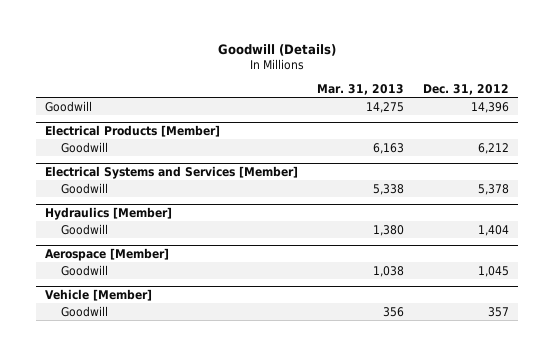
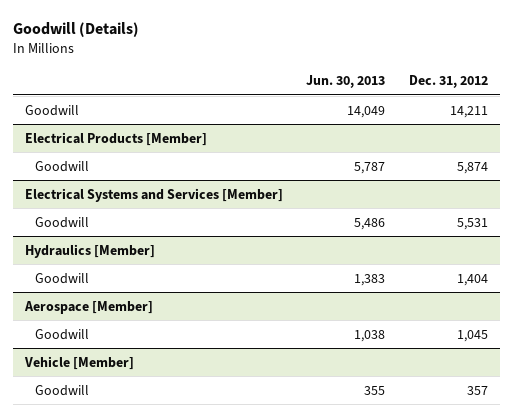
- | Mar. 31, 2013 | Dec. 31, 2012
+ | Jun. 30, 2013 | Dec. 31, 2012
- Goodwill | 14,275 | 14,396
+ Goodwill | 14,049 | 14,211
@ Electrical Products [Member]
- Goodwill | 6,163 | 6,212
+ Goodwill | 5,787 | 5,874
@ Electrical Systems and Services [Member]
- Goodwill | 5,338 | 5,378
+ Goodwill | 5,486 | 5,531

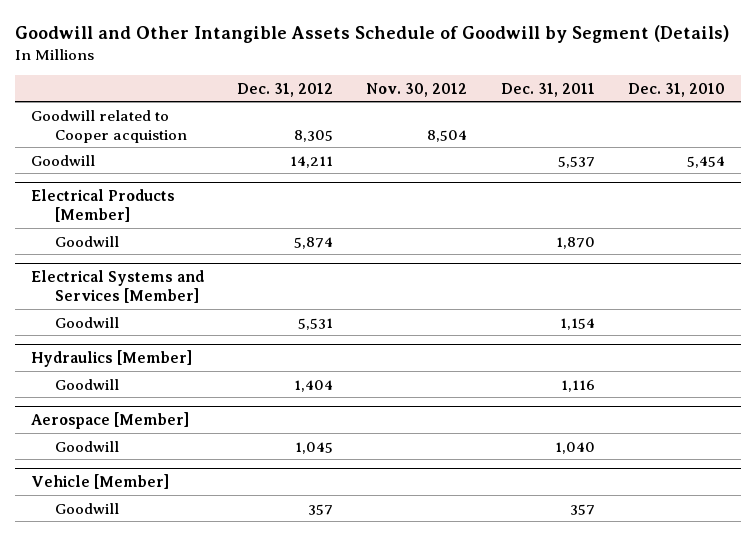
- Goodwill (Details)
+ Goodwill and Other Intangible Assets Schedule of Goodwill by Segment (Details)
- | Jun. 30, 2013 | Dec. 31, 2012
+ | Dec. 31, 2012 | Nov. 30, 2012 | Dec. 31, 2011 | Dec. 31, 2010
+ Goodwill related to Cooper acquistion | 8,305 | 8,504 | |

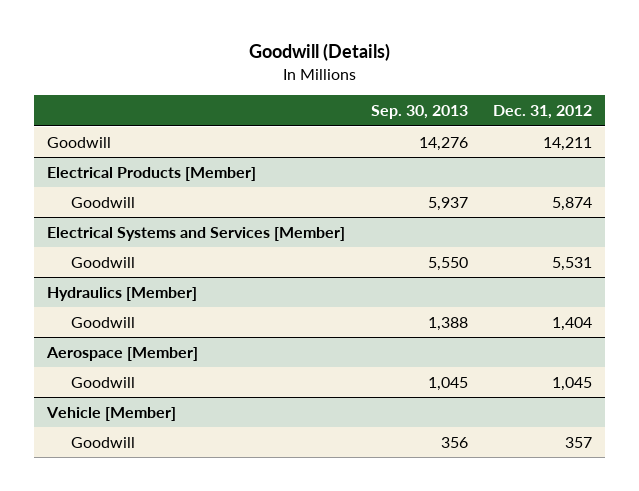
- Goodwill and Other Intangible Assets Schedule of Goodwill by Segment (Details)
+ Goodwill (Details)
- | Dec. 31, 2012 | Nov. 30, 2012 | Dec. 31, 2011 | Dec. 31, 2010
+ | Sep. 30, 2013 | Dec. 31, 2012
- Goodwill related to Cooper acquistion | 8,305 | 8,504 | |

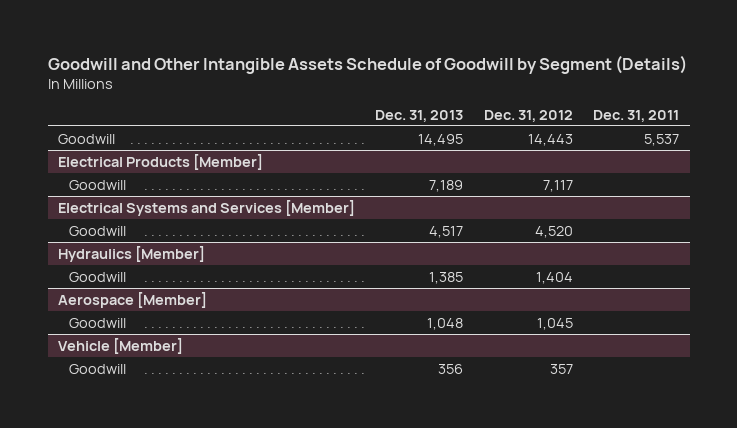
- Goodwill (Details)
+ Goodwill and Other Intangible Assets Schedule of Goodwill by Segment (Details)
- | Sep. 30, 2013 | Dec. 31, 2012
+ | Dec. 31, 2013 | Dec. 31, 2012 | Dec. 31, 2011
- Goodwill | 14,276 | 14,211
+ Goodwill | 14,495 | 14,443 | 5,537
@ Electrical Products [Member]
- Goodwill | 5,937 | 5,874
+ Goodwill | 7,189 | 7,117 |
@ Electrical Systems and Services [Member]
- Goodwill | 5,550 | 5,531
+ Goodwill | 4,517 | 4,520 |

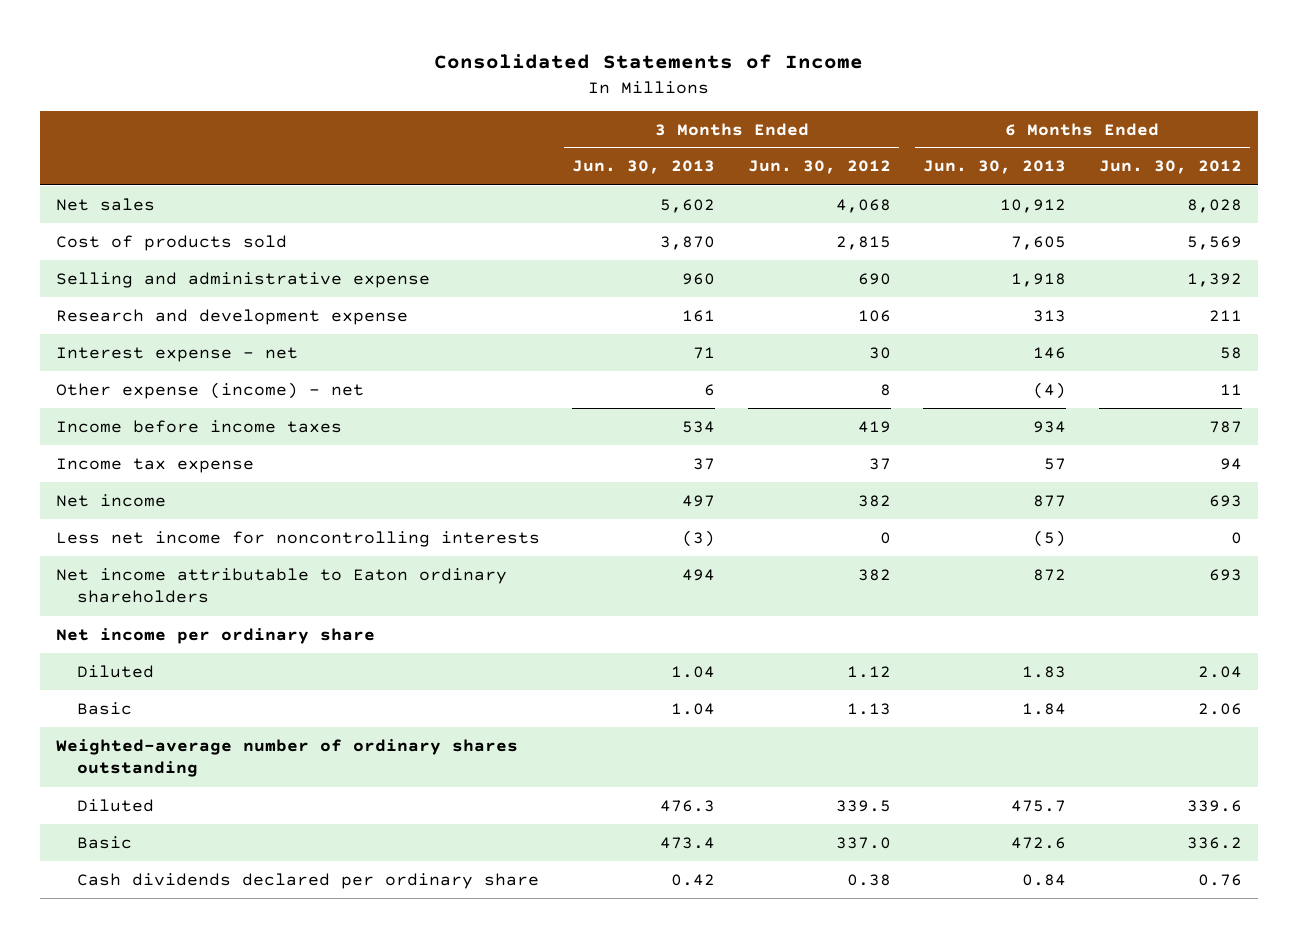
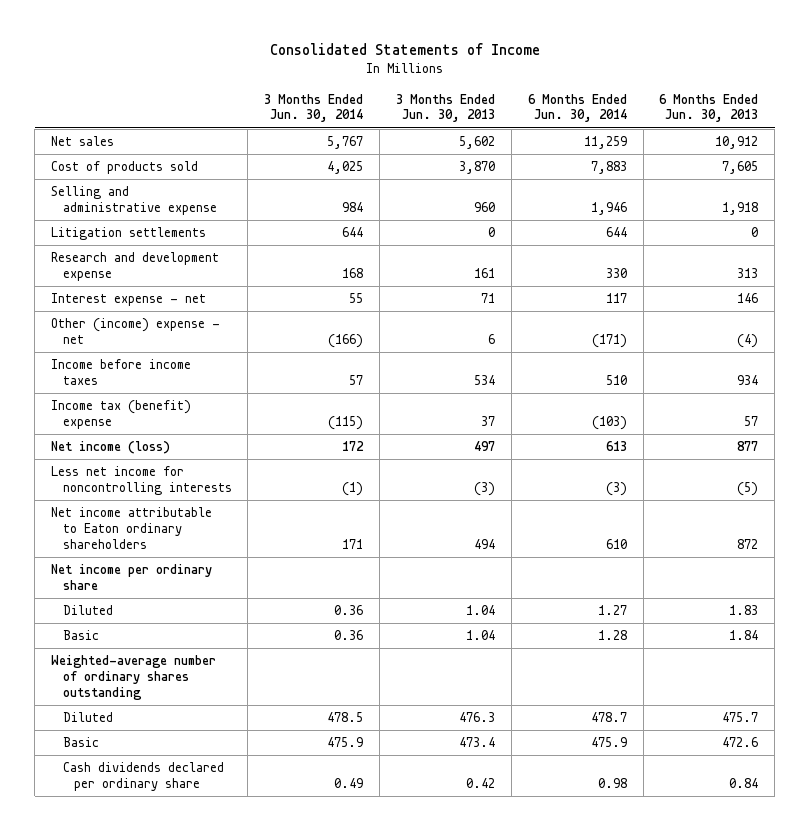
- | 3 Months Ended Jun. 30, 2013 | 3 Months Ended Jun. 30, 2012 | 6 Months Ended Jun. 30, 2013 | 6 Months Ended Jun. 30, 2012
+ | 3 Months Ended Jun. 30, 2014 | 3 Months Ended Jun. 30, 2013 | 6 Months Ended Jun. 30, 2014 | 6 Months Ended Jun. 30, 2013
+ Litigation settlements | 644 | 0 | 644 | 0
- Other expense (income) - net | 6 | 8 | (4) | 11
+ Other (income) expense - net | (166) | 6 | (171) | (4)
- Income tax expense | 37 | 37 | 57 | 94
- Net income | 497 | 382 | 877 | 693
+ Income tax (benefit) expense | (115) | 37 | (103) | 57
+ Net income (loss) | 172 | 497 | 613 | 877

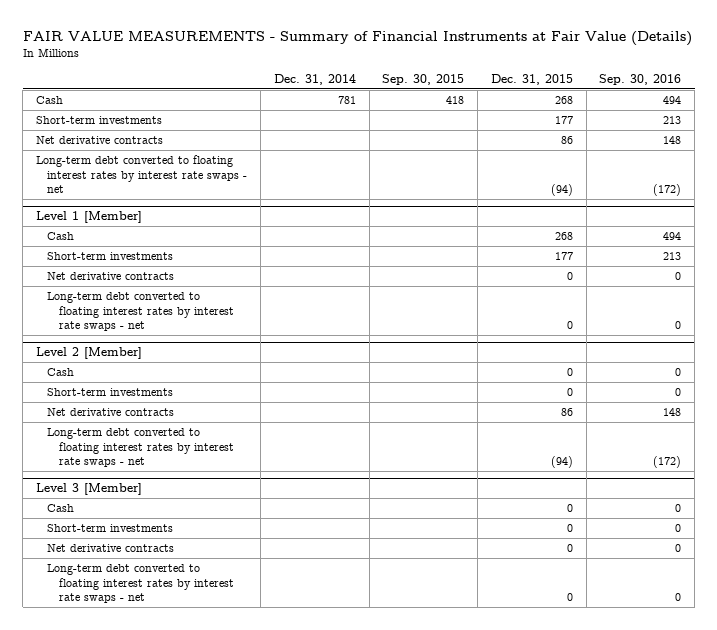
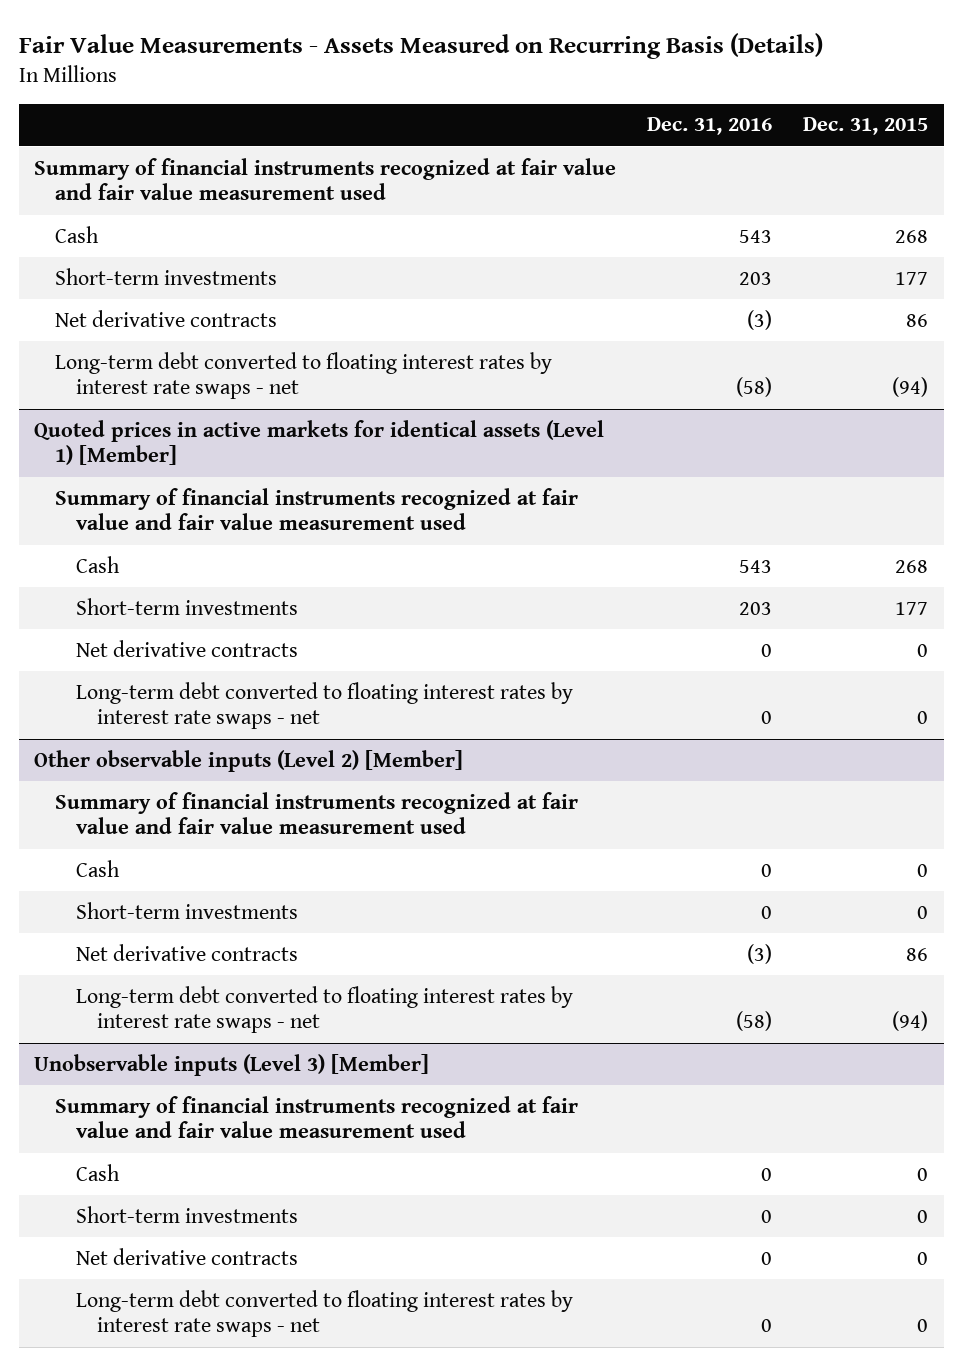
- FAIR VALUE MEASUREMENTS - Summary of Financial Instruments at Fair Value (Details)
+ Fair Value Measurements - Assets Measured on Recurring Basis (Details)
- | Dec. 31, 2014 | Sep. 30, 2015 | Dec. 31, 2015 | Sep. 30, 2016
+ | Dec. 31, 2016 | Dec. 31, 2015
+ Summary of financial instruments recognized at fair value and fair value measurement used
- Level 1 [Member]
+ Quoted prices in active markets for identical assets (Level 1) [Member]
+ Summary of financial instruments recognized at fair value and fair value measurement used
- Level 2 [Member]
+ Other observable inputs (Level 2) [Member]
+ Summary of financial instruments recognized at fair value and fair value measurement used
- Level 3 [Member]
+ Unobservable inputs (Level 3) [Member]
+ Summary of financial instruments recognized at fair value and fair value measurement used

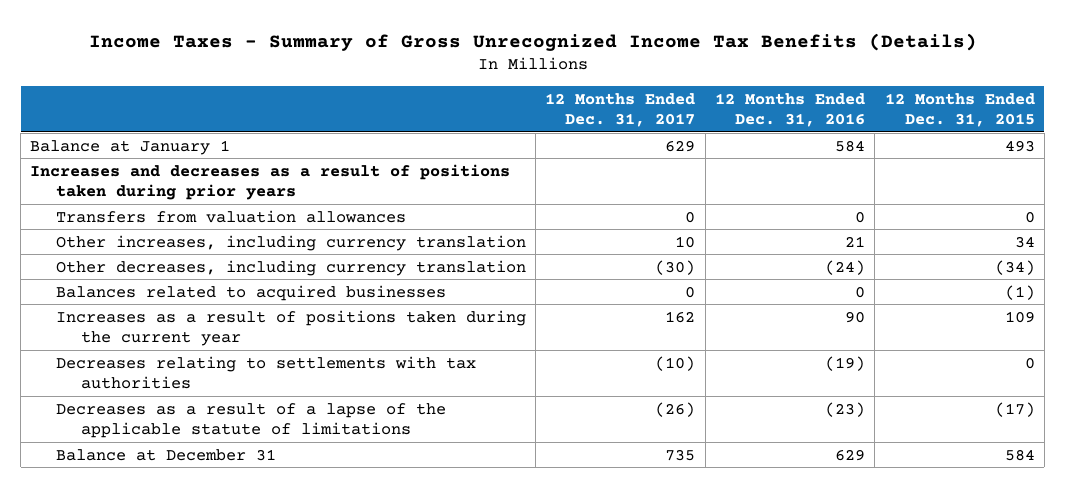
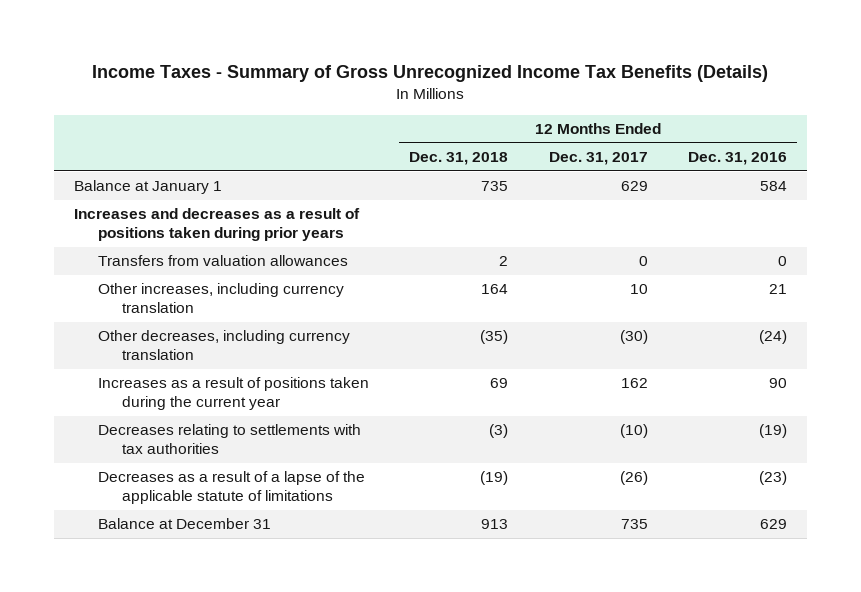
- | 12 Months Ended Dec. 31, 2017 | 12 Months Ended Dec. 31, 2016 | 12 Months Ended Dec. 31, 2015
+ | 12 Months Ended Dec. 31, 2018 | 12 Months Ended Dec. 31, 2017 | 12 Months Ended Dec. 31, 2016
- Balances related to acquired businesses | 0 | 0 | (1)

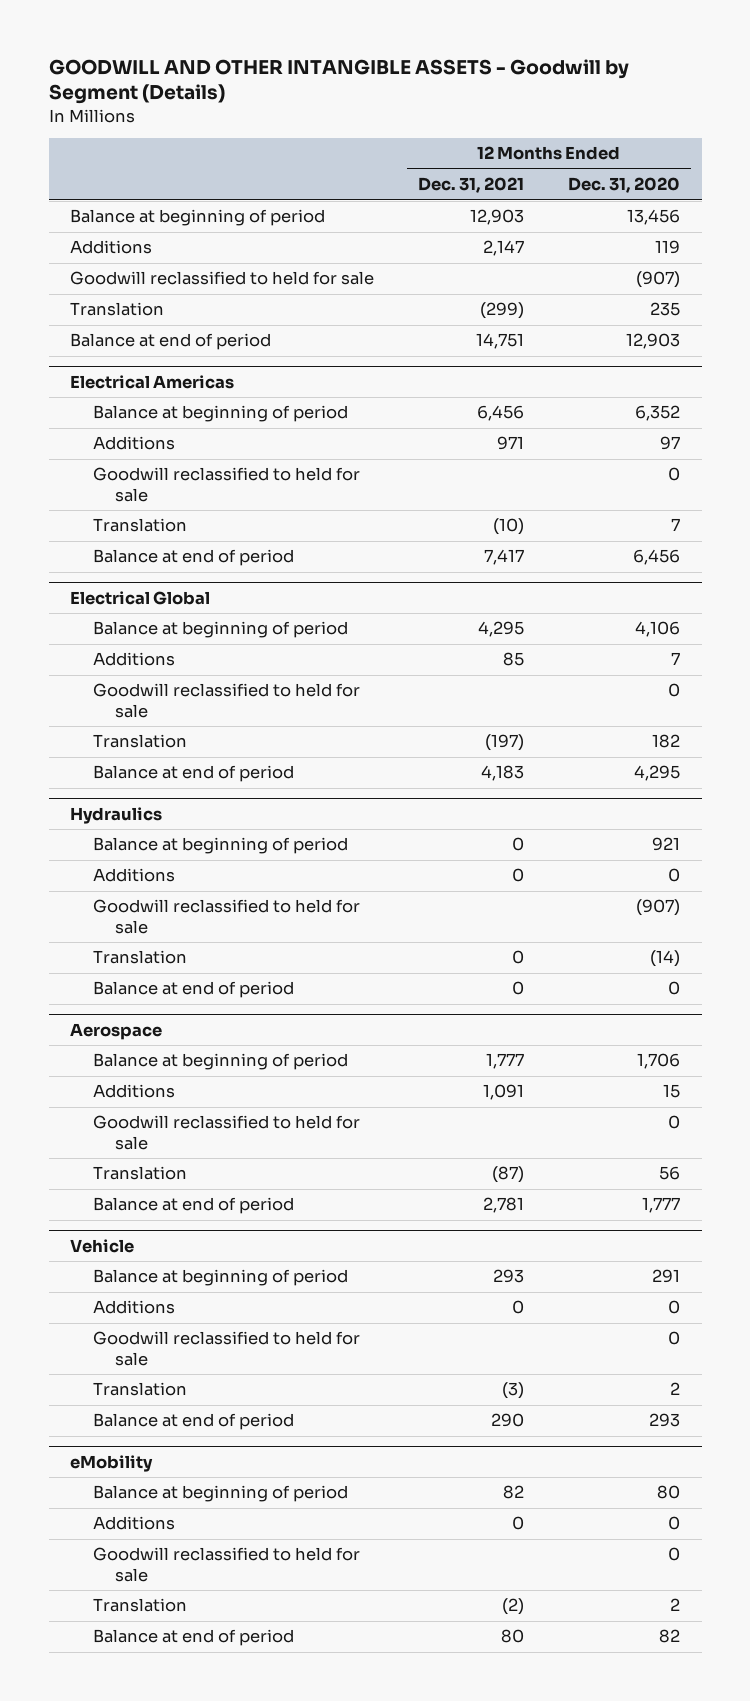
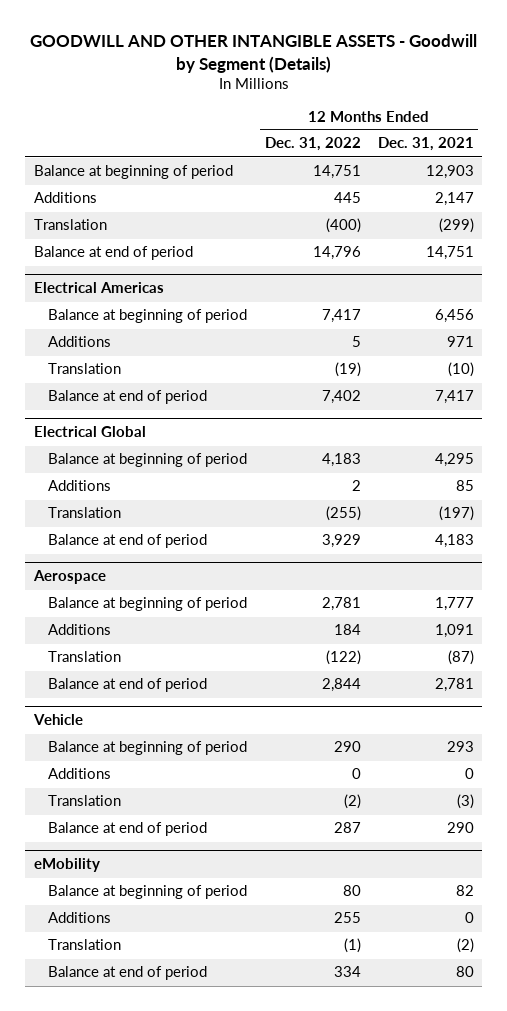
- | 12 Months Ended Dec. 31, 2021 | 12 Months Ended Dec. 31, 2020
+ | 12 Months Ended Dec. 31, 2022 | 12 Months Ended Dec. 31, 2021
- Goodwill reclassified to held for sale | | (907)
@ Electrical Americas
- Goodwill reclassified to held for sale | | 0
@ Electrical Global
- Goodwill reclassified to held for sale | | 0
- Hydraulics
- Balance at beginning of period | 0 | 921
- Additions | 0 | 0
- Goodwill reclassified to held for sale | | (907)
- Translation | 0 | (14)
- Balance at end of period | 0 | 0
@ Aerospace
- Goodwill reclassified to held for sale | | 0
@ Vehicle
- Goodwill reclassified to held for sale | | 0
@ eMobility
- Goodwill reclassified to held for sale | | 0

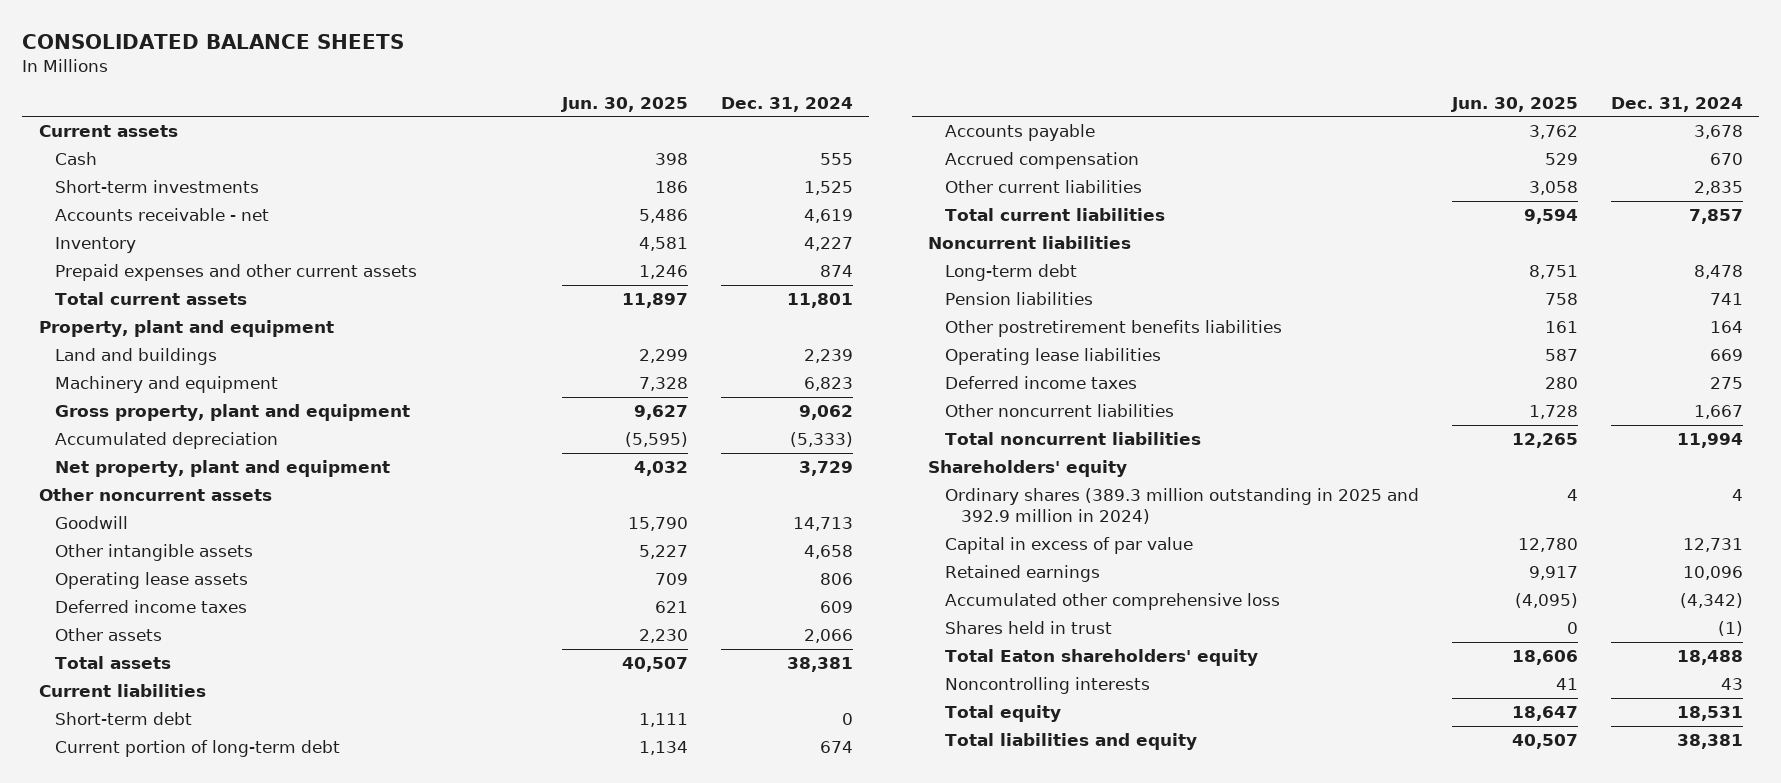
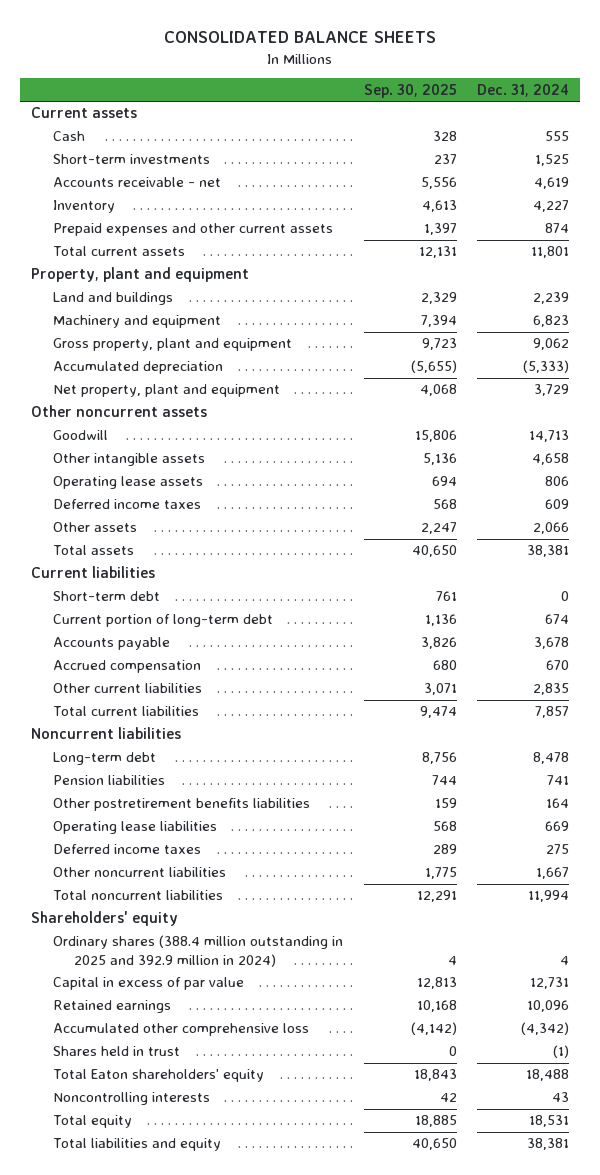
- | Jun. 30, 2025 | Dec. 31, 2024
+ | Sep. 30, 2025 | Dec. 31, 2024
- Ordinary shares (389.3 million outstanding in 2025 and 392.9 million in 2024) | 4 | 4
+ Ordinary shares (388.4 million outstanding in 2025 and 392.9 million in 2024) | 4 | 4

